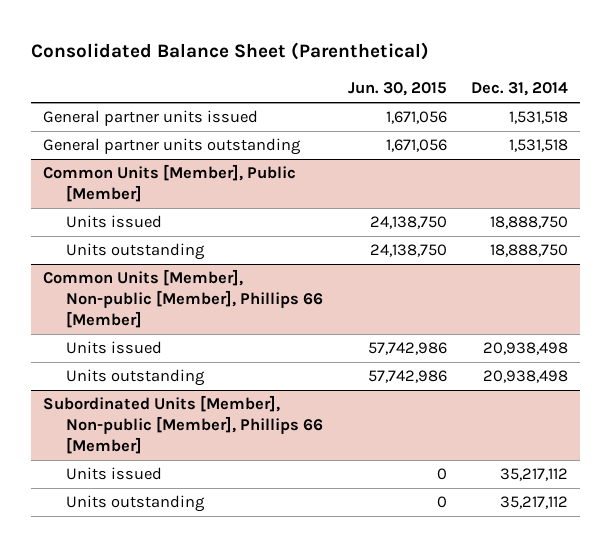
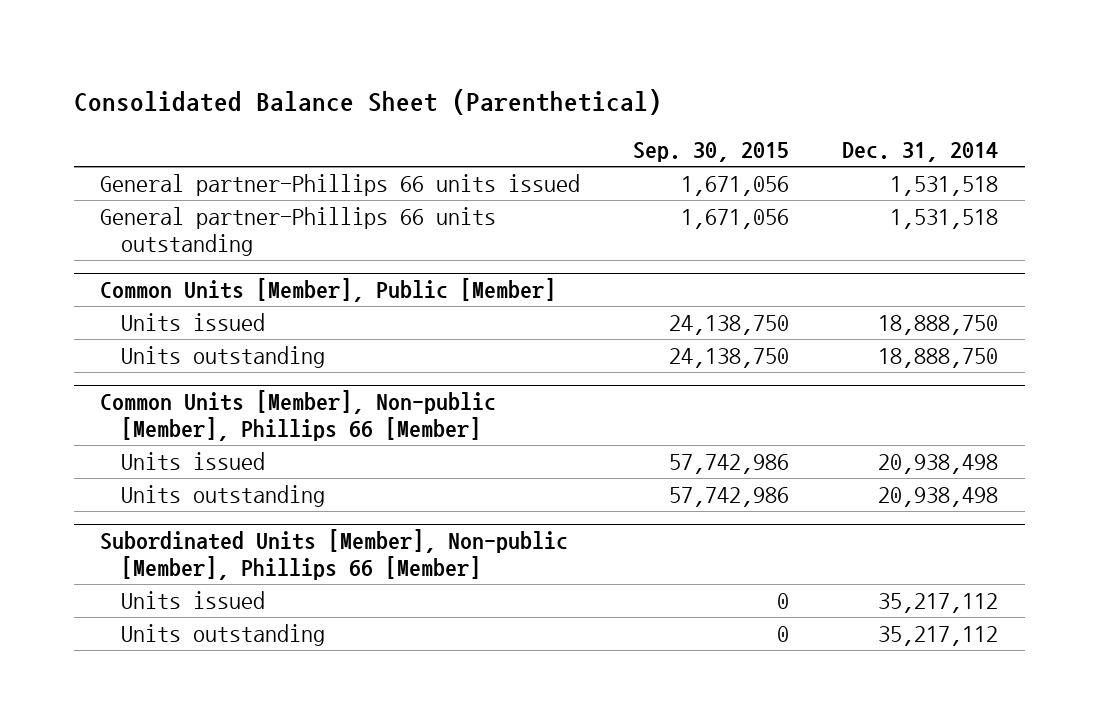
- | Jun. 30, 2015 | Dec. 31, 2014
+ | Sep. 30, 2015 | Dec. 31, 2014
- General partner units issued | 1,671,056 | 1,531,518
- General partner units outstanding | 1,671,056 | 1,531,518
+ General partner-Phillips 66 units issued | 1,671,056 | 1,531,518
+ General partner-Phillips 66 units outstanding | 1,671,056 | 1,531,518

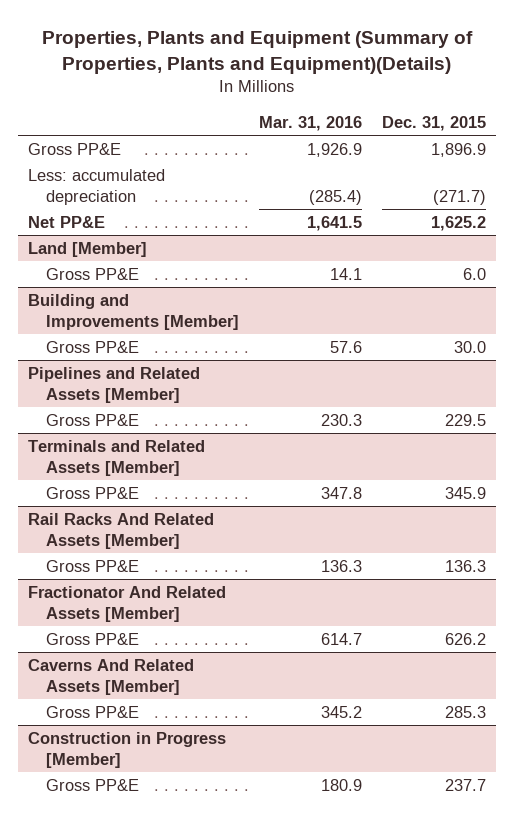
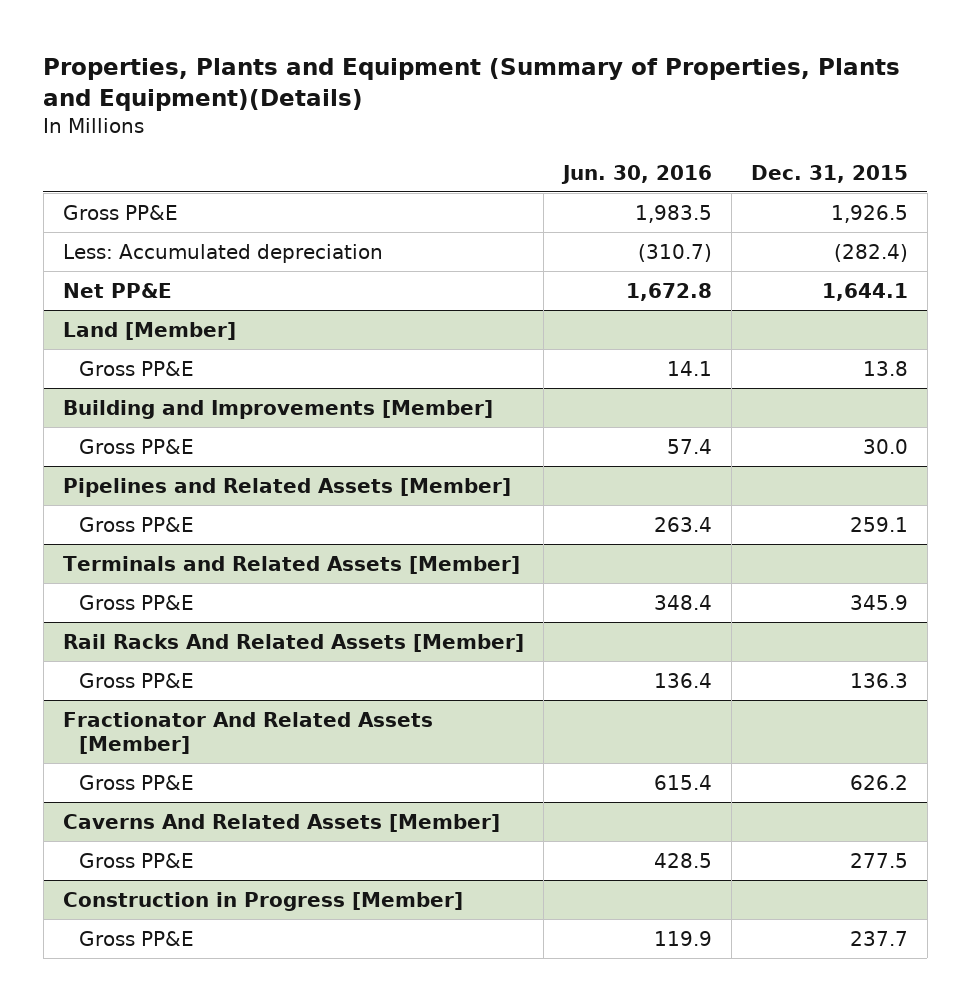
- | Mar. 31, 2016 | Dec. 31, 2015
+ | Jun. 30, 2016 | Dec. 31, 2015
- Gross PP&E | 1,926.9 | 1,896.9
- Less: accumulated depreciation | (285.4) | (271.7)
- Net PP&E | 1,641.5 | 1,625.2
+ Gross PP&E | 1,983.5 | 1,926.5
+ Less: Accumulated depreciation | (310.7) | (282.4)
+ Net PP&E | 1,672.8 | 1,644.1
@ Land [Member]
- Gross PP&E | 14.1 | 6.0
+ Gross PP&E | 14.1 | 13.8
@ Pipelines and Related Assets [Member]
- Gross PP&E | 230.3 | 229.5
+ Gross PP&E | 263.4 | 259.1
@ Caverns And Related Assets [Member]
- Gross PP&E | 345.2 | 285.3
+ Gross PP&E | 428.5 | 277.5

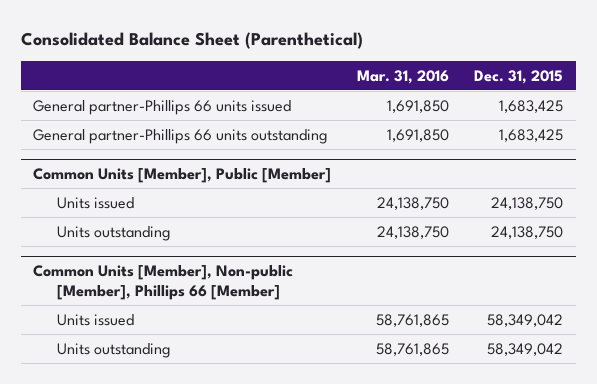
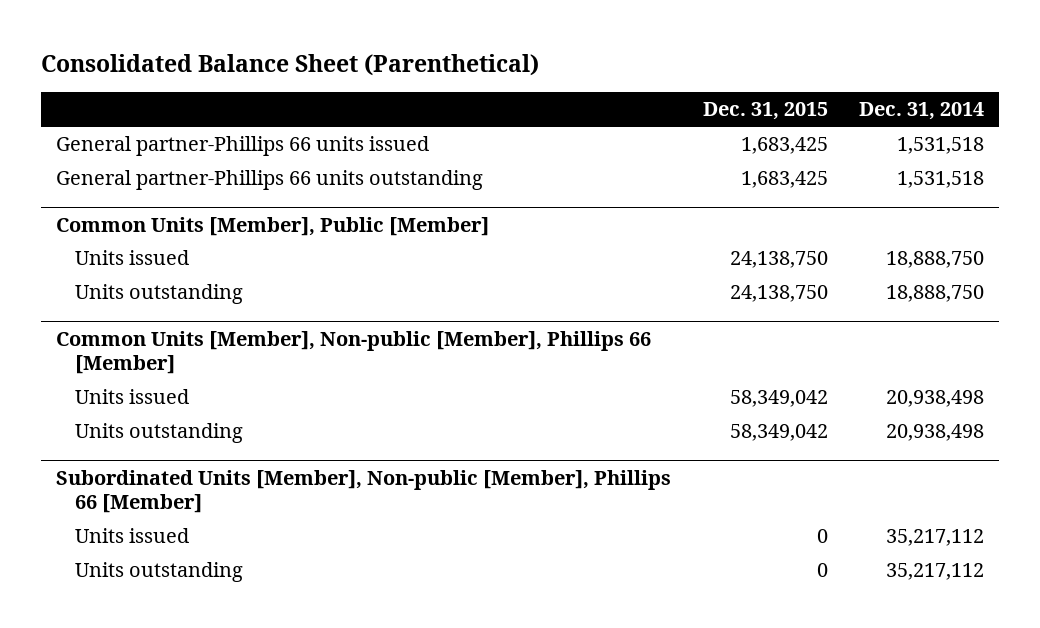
- | Mar. 31, 2016 | Dec. 31, 2015
+ | Dec. 31, 2015 | Dec. 31, 2014
+ Subordinated Units [Member], Non-public [Member], Phillips 66 [Member]
+ Units issued | 0 | 35,217,112
+ Units outstanding | 0 | 35,217,112

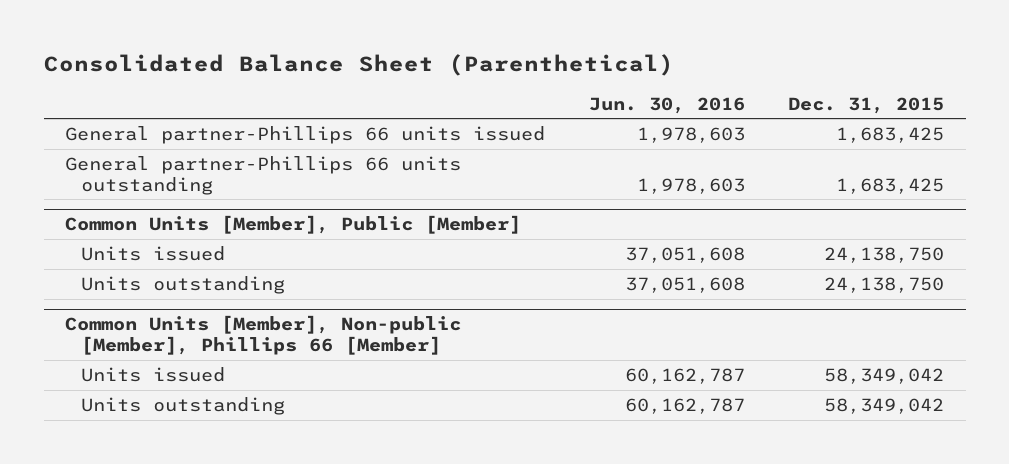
- | Dec. 31, 2015 | Dec. 31, 2014
+ | Jun. 30, 2016 | Dec. 31, 2015
- Subordinated Units [Member], Non-public [Member], Phillips 66 [Member]
- Units issued | 0 | 35,217,112
- Units outstanding | 0 | 35,217,112

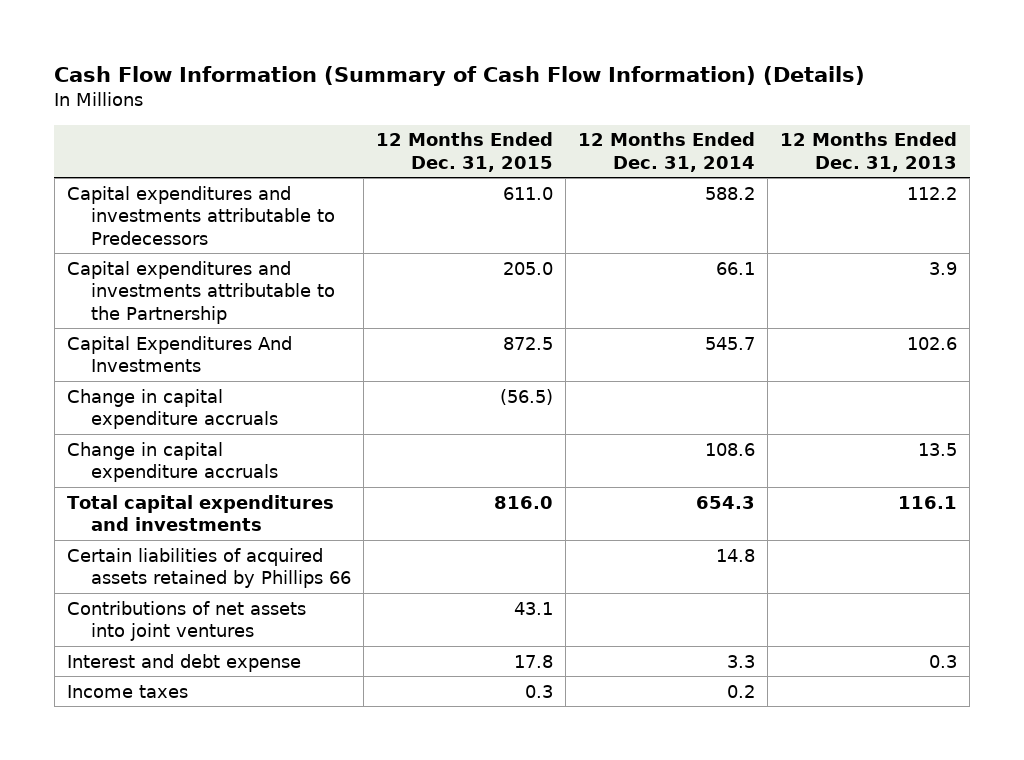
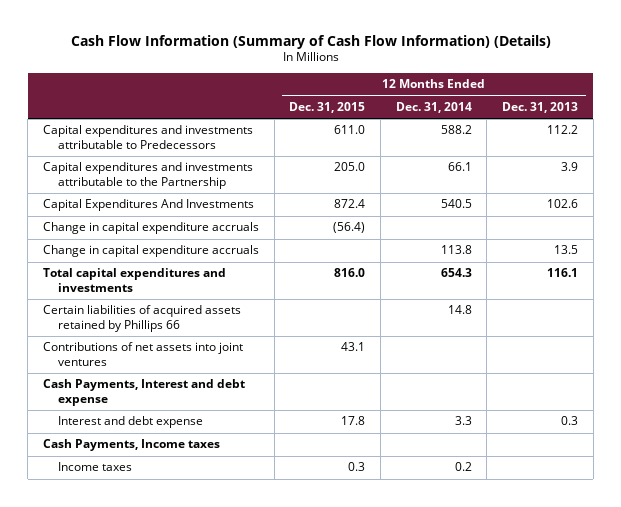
- Capital Expenditures And Investments | 872.5 | 545.7 | 102.6
- Change in capital expenditure accruals | (56.5) | |
- Change in capital expenditure accruals | | 108.6 | 13.5
+ Capital Expenditures And Investments | 872.4 | 540.5 | 102.6
+ Change in capital expenditure accruals | (56.4) | |
+ Change in capital expenditure accruals | | 113.8 | 13.5
+ Cash Payments, Interest and debt expense
+ Cash Payments, Income taxes

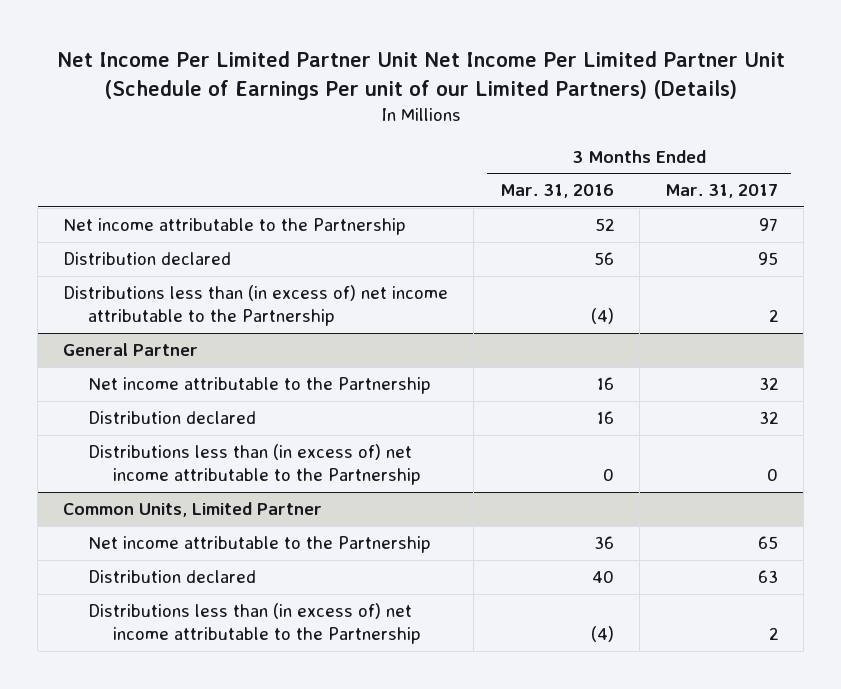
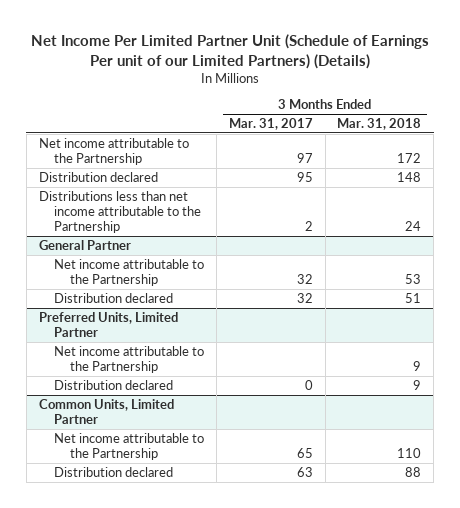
- Net Income Per Limited Partner Unit Net Income Per Limited Partner Unit (Schedule of Earnings Per unit of our Limited Partners) (Details)
+ Net Income Per Limited Partner Unit (Schedule of Earnings Per unit of our Limited Partners) (Details)
- | 3 Months Ended Mar. 31, 2016 | 3 Months Ended Mar. 31, 2017
+ | 3 Months Ended Mar. 31, 2017 | 3 Months Ended Mar. 31, 2018
- Distributions less than (in excess of) net income attributable to the Partnership | (4) | 2
+ Distributions less than net income attributable to the Partnership | 2 | 24
@ General Partner
- Distributions less than (in excess of) net income attributable to the Partnership | 0 | 0
+ Preferred Units, Limited Partner
+ Net income attributable to the Partnership | | 9
+ Distribution declared | 0 | 9
@ Common Units, Limited Partner
- Distributions less than (in excess of) net income attributable to the Partnership | (4) | 2

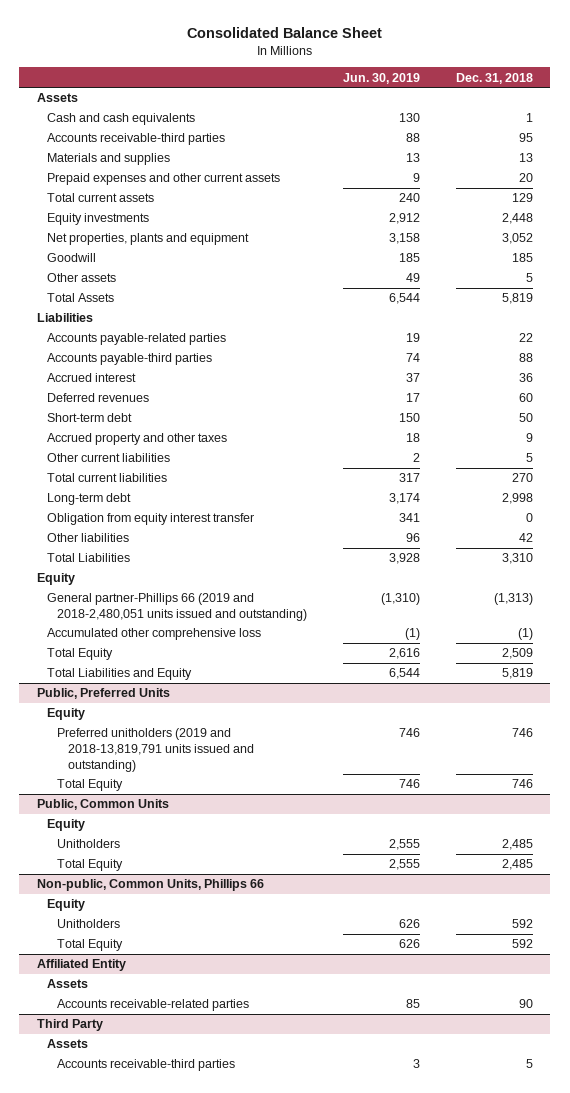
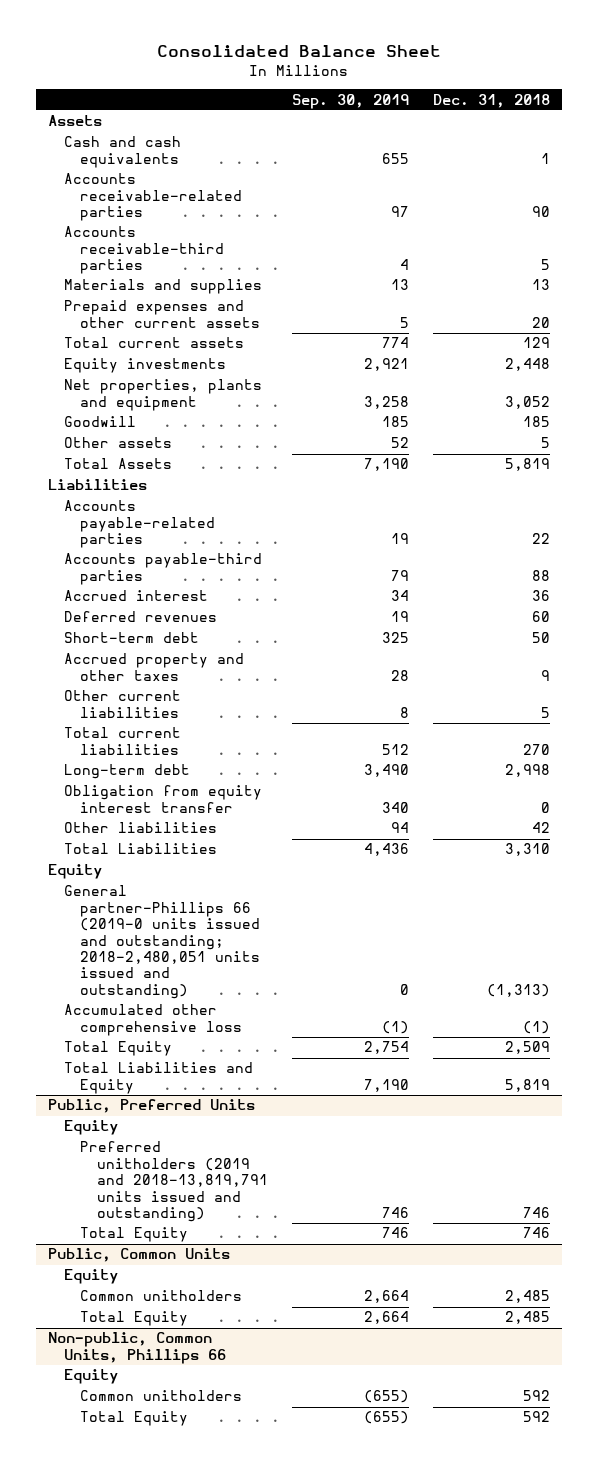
- | Jun. 30, 2019 | Dec. 31, 2018
+ | Sep. 30, 2019 | Dec. 31, 2018
- Accounts receivable-third parties | 88 | 95
+ Accounts receivable-related parties | 97 | 90
+ Accounts receivable-third parties | 4 | 5
- General partner-Phillips 66 (2019 and 2018-2,480,051 units issued and outstanding) | (1,310) | (1,313)
+ General partner-Phillips 66 (2019-0 units issued and outstanding; 2018-2,480,051 units issued and outstanding) | 0 | (1,313)
@ Public, Common Units
- Unitholders | 2,555 | 2,485
+ Common unitholders | 2,664 | 2,485
@ Non-public, Common Units, Phillips 66
- Unitholders | 626 | 592
+ Common unitholders | (655) | 592
- Affiliated Entity
- Assets
- Accounts receivable-related parties | 85 | 90
- Third Party
- Assets
- Accounts receivable-third parties | 3 | 5

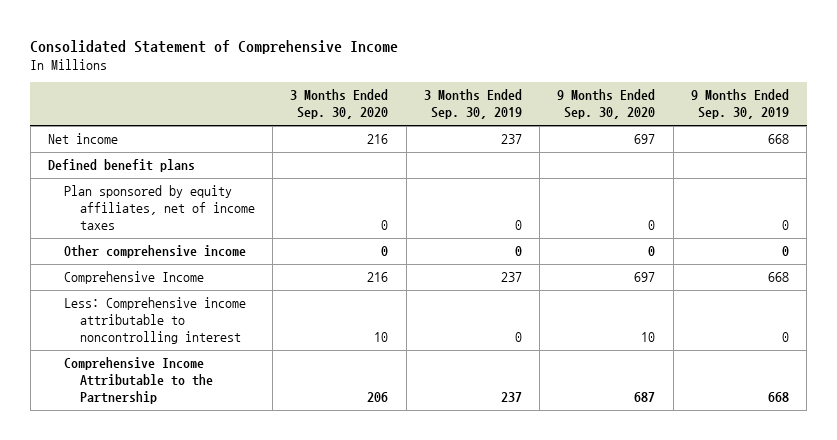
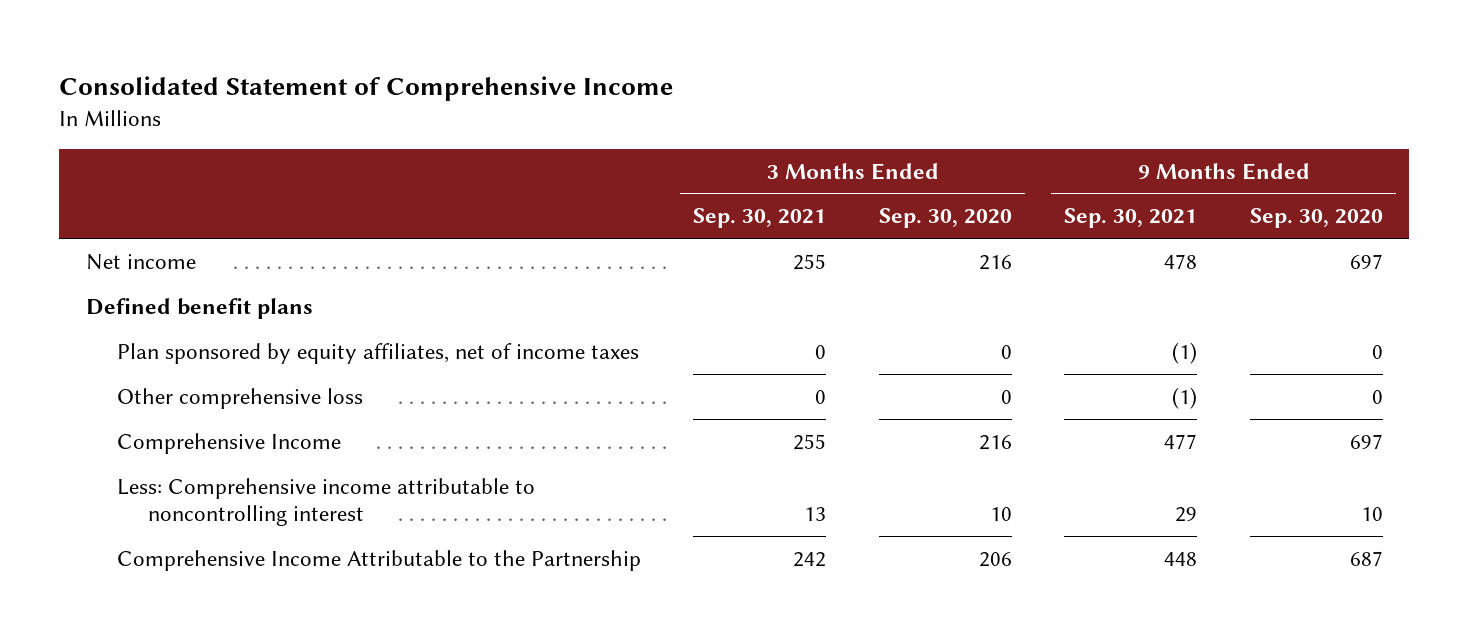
- | 3 Months Ended Sep. 30, 2020 | 3 Months Ended Sep. 30, 2019 | 9 Months Ended Sep. 30, 2020 | 9 Months Ended Sep. 30, 2019
+ | 3 Months Ended Sep. 30, 2021 | 3 Months Ended Sep. 30, 2020 | 9 Months Ended Sep. 30, 2021 | 9 Months Ended Sep. 30, 2020
- Other comprehensive income | 0 | 0 | 0 | 0
+ Other comprehensive loss | 0 | 0 | (1) | 0

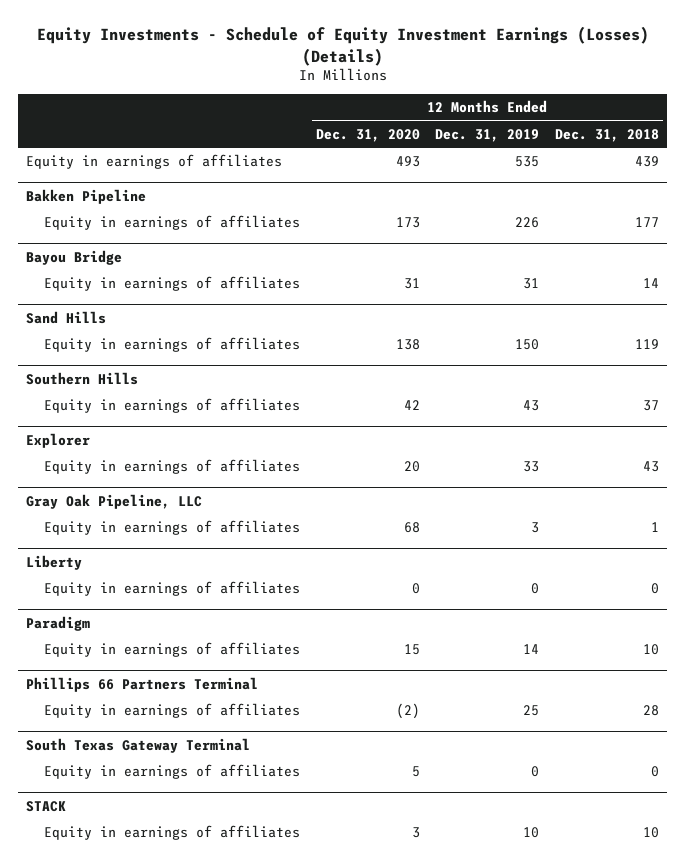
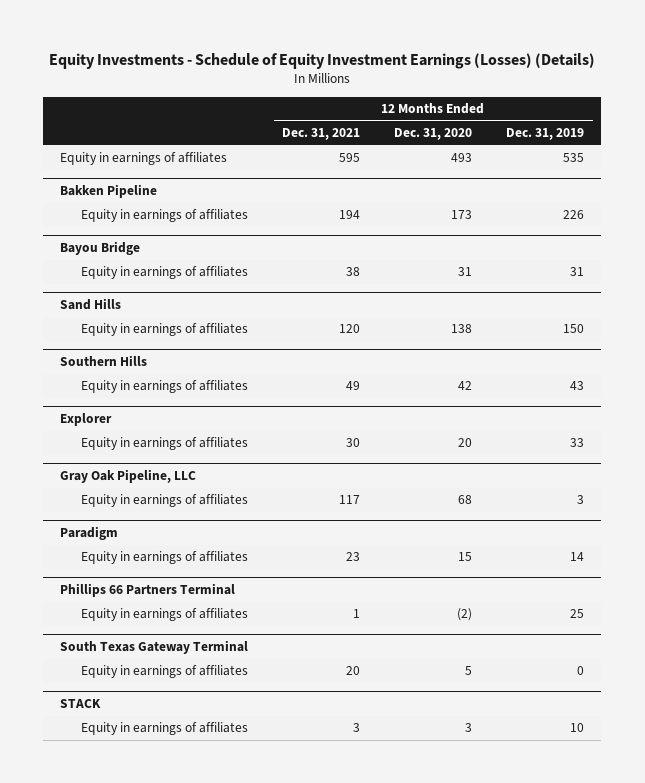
- | 12 Months Ended Dec. 31, 2020 | 12 Months Ended Dec. 31, 2019 | 12 Months Ended Dec. 31, 2018
+ | 12 Months Ended Dec. 31, 2021 | 12 Months Ended Dec. 31, 2020 | 12 Months Ended Dec. 31, 2019
- Liberty
- Equity in earnings of affiliates | 0 | 0 | 0

